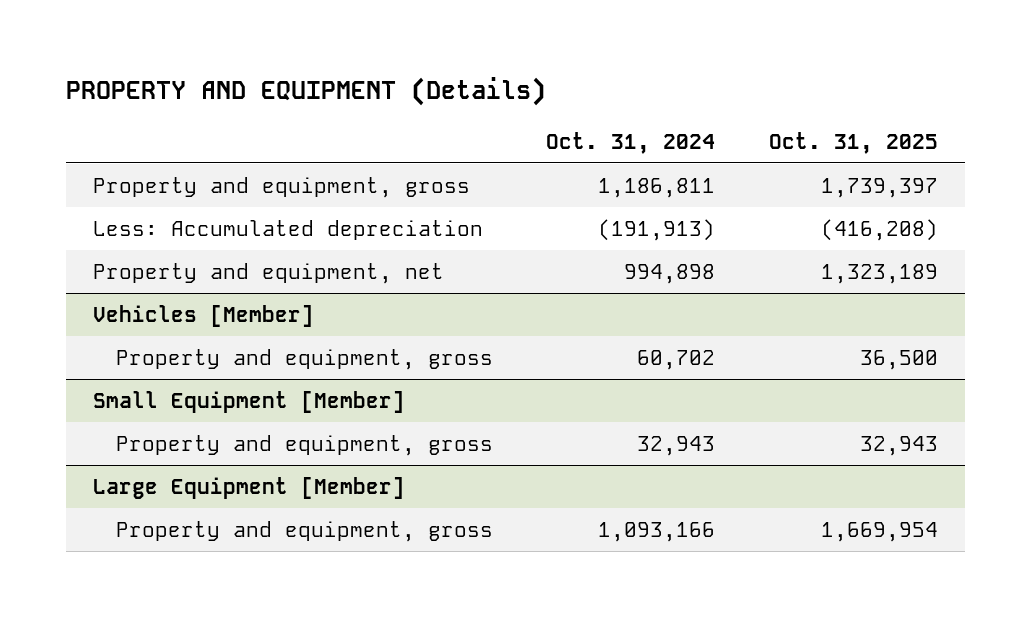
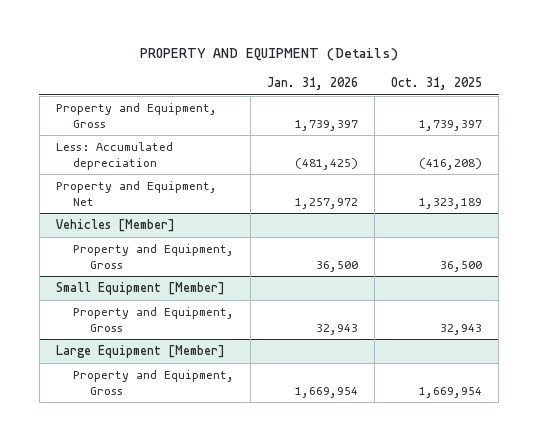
- | Oct. 31, 2024 | Oct. 31, 2025
+ | Jan. 31, 2026 | Oct. 31, 2025
- Property and equipment, gross | 1,186,811 | 1,739,397
+ Property and Equipment, Gross | 1,739,397 | 1,739,397
- Property and equipment, net | 994,898 | 1,323,189
+ Property and Equipment, Net | 1,257,972 | 1,323,189
@ Vehicles [Member]
- Property and equipment, gross | 60,702 | 36,500
+ Property and Equipment, Gross | 36,500 | 36,500
@ Small Equipment [Member]
- Property and equipment, gross | 32,943 | 32,943
+ Property and Equipment, Gross | 32,943 | 32,943
@ Large Equipment [Member]
- Property and equipment, gross | 1,093,166 | 1,669,954
+ Property and Equipment, Gross | 1,669,954 | 1,669,954

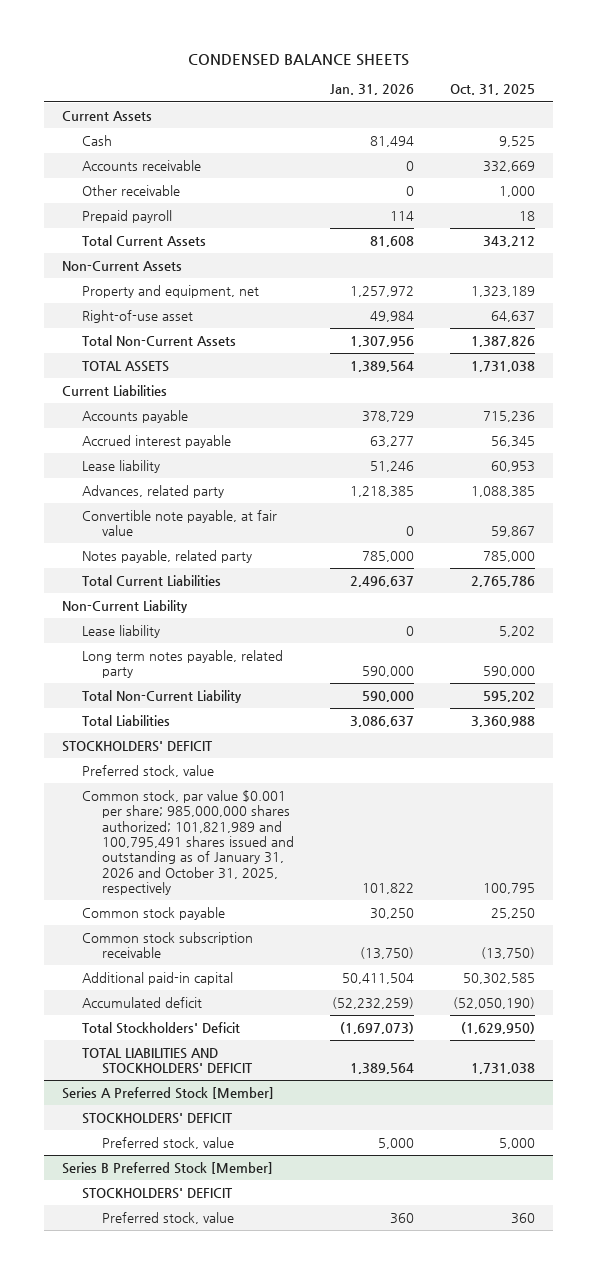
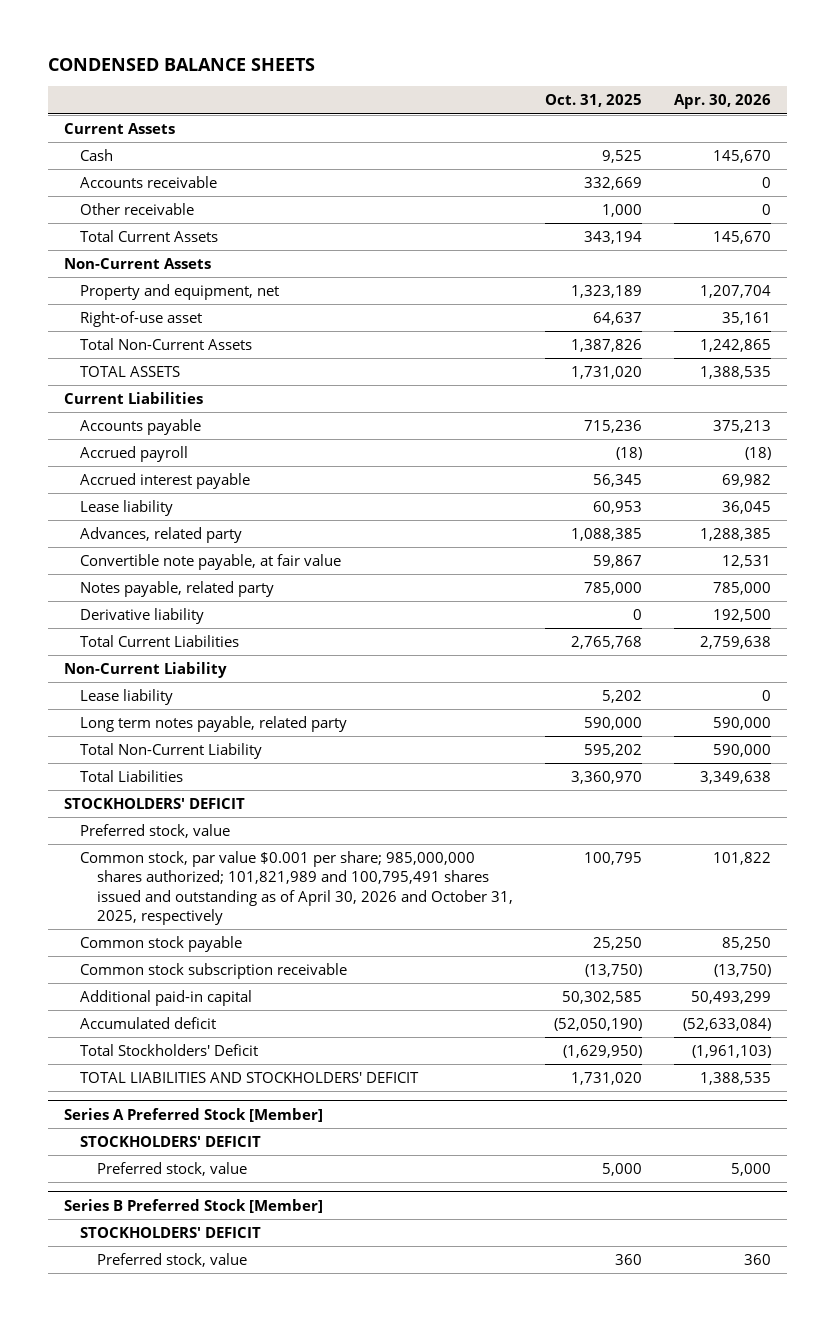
- | Jan. 31, 2026 | Oct. 31, 2025
+ | Oct. 31, 2025 | Apr. 30, 2026
- Prepaid payroll | 114 | 18
- Total Current Assets | 81,608 | 343,212
+ Total Current Assets | 343,194 | 145,670
- TOTAL ASSETS | 1,389,564 | 1,731,038
+ TOTAL ASSETS | 1,731,020 | 1,388,535
+ Accrued payroll | (18) | (18)
- Total Current Liabilities | 2,496,637 | 2,765,786
+ Derivative liability | 0 | 192,500
+ Total Current Liabilities | 2,765,768 | 2,759,638
- Total Liabilities | 3,086,637 | 3,360,988
+ Total Liabilities | 3,360,970 | 3,349,638
- Common stock, par value $0.001 per share; 985,000,000 shares authorized; 101,821,989 and 100,795,491 shares issued and outstanding as of January 31, 2026 and October 31, 2025, respectively | 101,822 | 100,795
+ Common stock, par value $0.001 per share; 985,000,000 shares authorized; 101,821,989 and 100,795,491 shares issued and outstanding as of April 30, 2026 and October 31, 2025, respectively | 100,795 | 101,822
- TOTAL LIABILITIES AND STOCKHOLDERS' DEFICIT | 1,389,564 | 1,731,038
+ TOTAL LIABILITIES AND STOCKHOLDERS' DEFICIT | 1,731,020 | 1,388,535

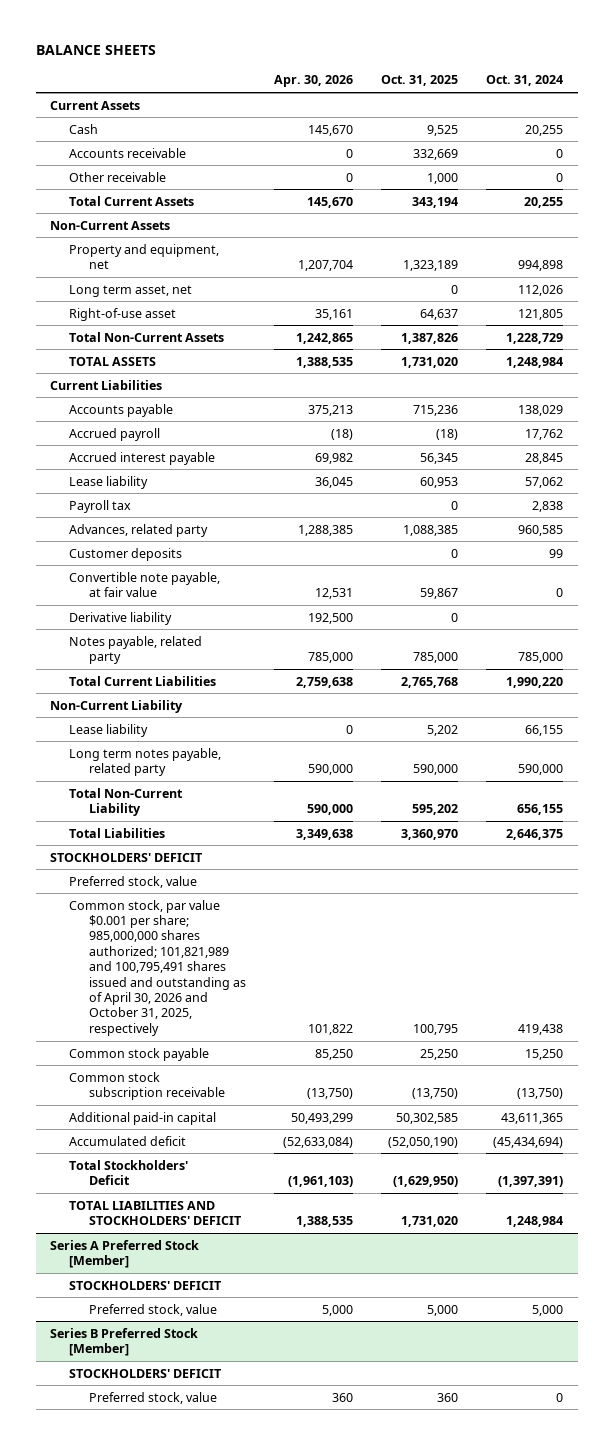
- CONDENSED BALANCE SHEETS
+ BALANCE SHEETS
- | Oct. 31, 2025 | Apr. 30, 2026
+ | Apr. 30, 2026 | Oct. 31, 2025 | Oct. 31, 2024
+ Long term asset, net | | 0 | 112,026
+ Payroll tax | | 0 | 2,838
+ Customer deposits | | 0 | 99
moved down: Notes payable, related party | 785,000 | 785,000 | 785,000

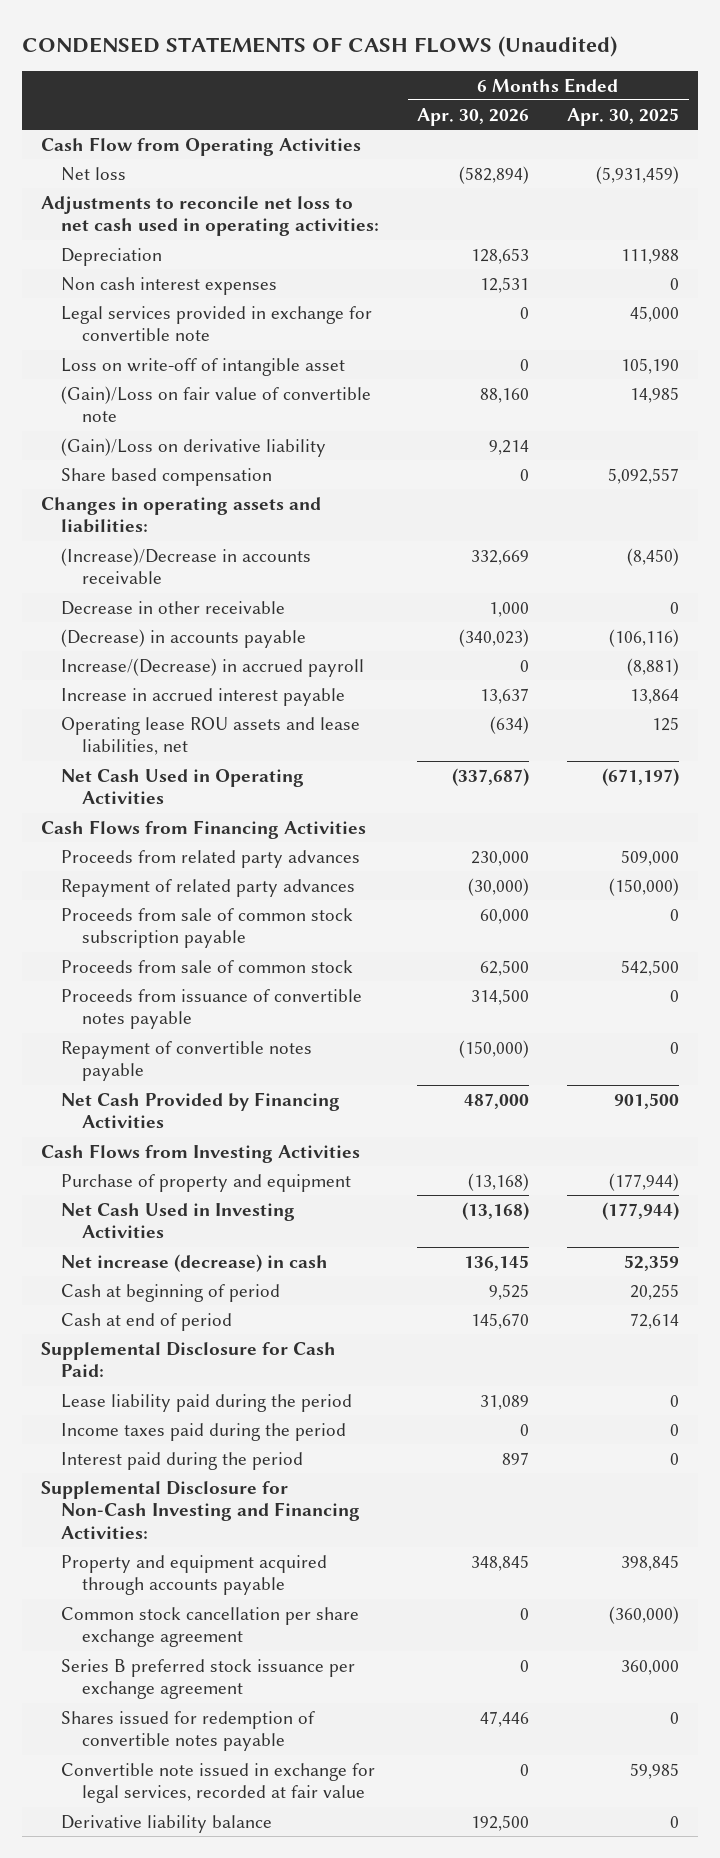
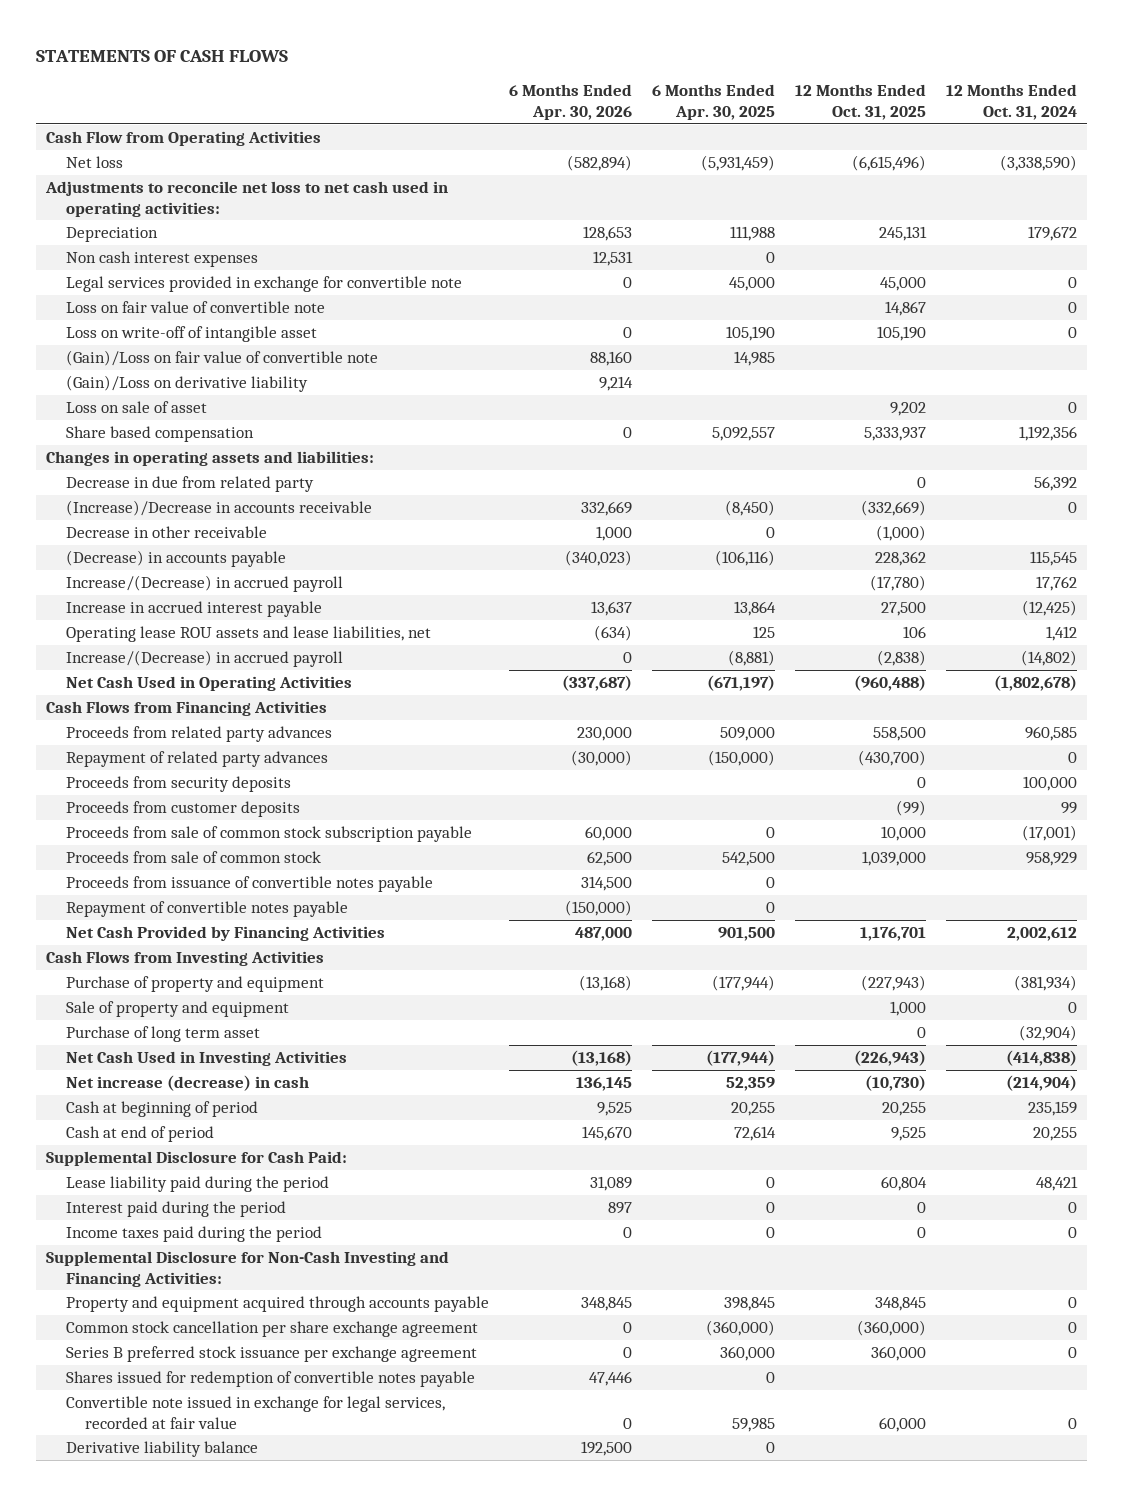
- CONDENSED STATEMENTS OF CASH FLOWS (Unaudited)
+ STATEMENTS OF CASH FLOWS
- | 6 Months Ended Apr. 30, 2026 | 6 Months Ended Apr. 30, 2025
+ | 6 Months Ended Apr. 30, 2026 | 6 Months Ended Apr. 30, 2025 | 12 Months Ended Oct. 31, 2025 | 12 Months Ended Oct. 31, 2024
+ Loss on fair value of convertible note | | | 14,867 | 0
+ Loss on sale of asset | | | 9,202 | 0
+ Decrease in due from related party | | | 0 | 56,392
+ Increase/(Decrease) in accrued payroll | | | (17,780) | 17,762
moved down: Increase/(Decrease) in accrued payroll | 0 | (8,881) | (2,838) | (14,802)
+ Proceeds from security deposits | | | 0 | 100,000
+ Proceeds from customer deposits | | | (99) | 99
+ Sale of property and equipment | | | 1,000 | 0
+ Purchase of long term asset | | | 0 | (32,904)
moved down: Income taxes paid during the period | 0 | 0 | 0 | 0

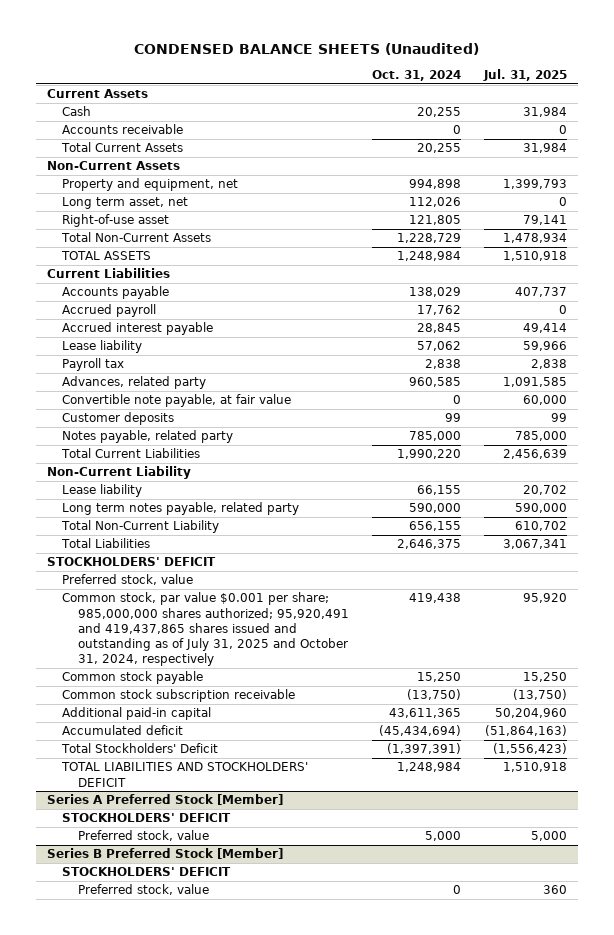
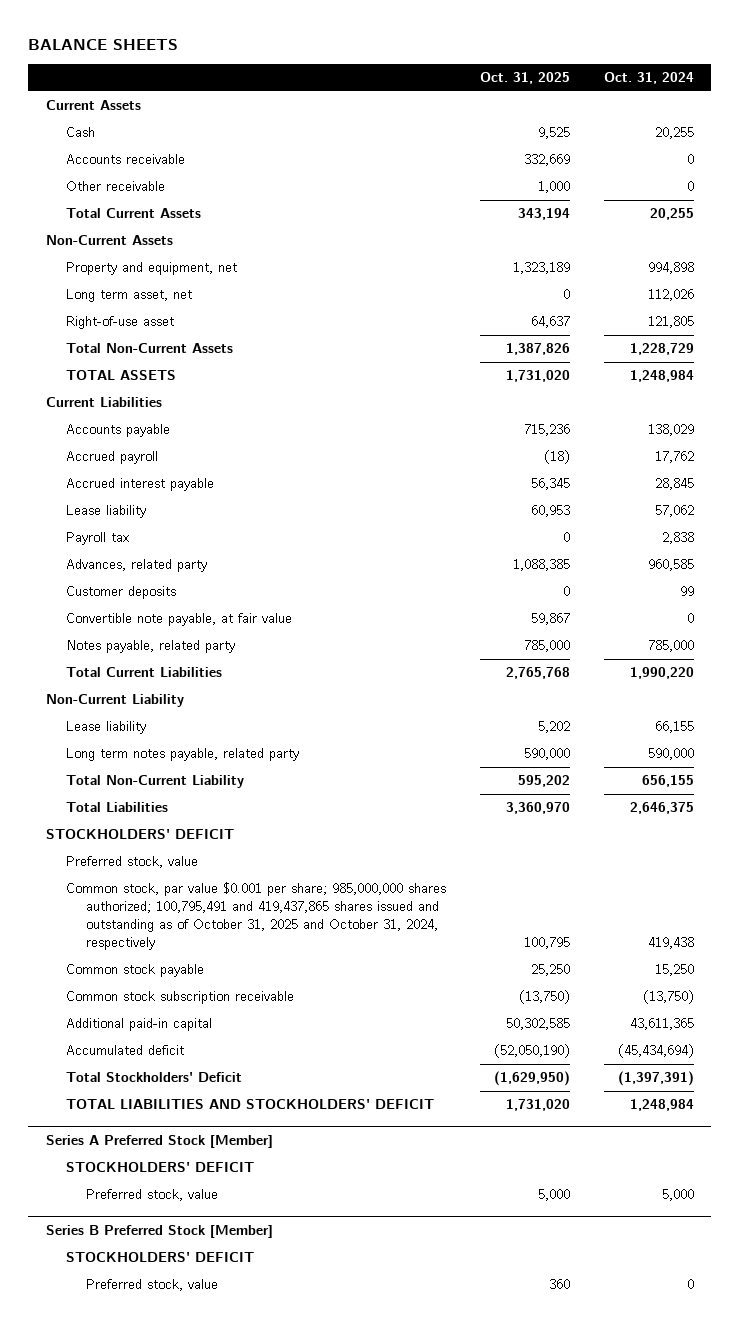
- CONDENSED BALANCE SHEETS (Unaudited)
+ BALANCE SHEETS
- | Oct. 31, 2024 | Jul. 31, 2025
+ | Oct. 31, 2025 | Oct. 31, 2024
+ Other receivable | 1,000 | 0
moved down: Convertible note payable, at fair value | 59,867 | 0
- Common stock, par value $0.001 per share; 985,000,000 shares authorized; 95,920,491 and 419,437,865 shares issued and outstanding as of July 31, 2025 and October 31, 2024, respectively | 419,438 | 95,920
+ Common stock, par value $0.001 per share; 985,000,000 shares authorized; 100,795,491 and 419,437,865 shares issued and outstanding as of October 31, 2025 and October 31, 2024, respectively | 100,795 | 419,438

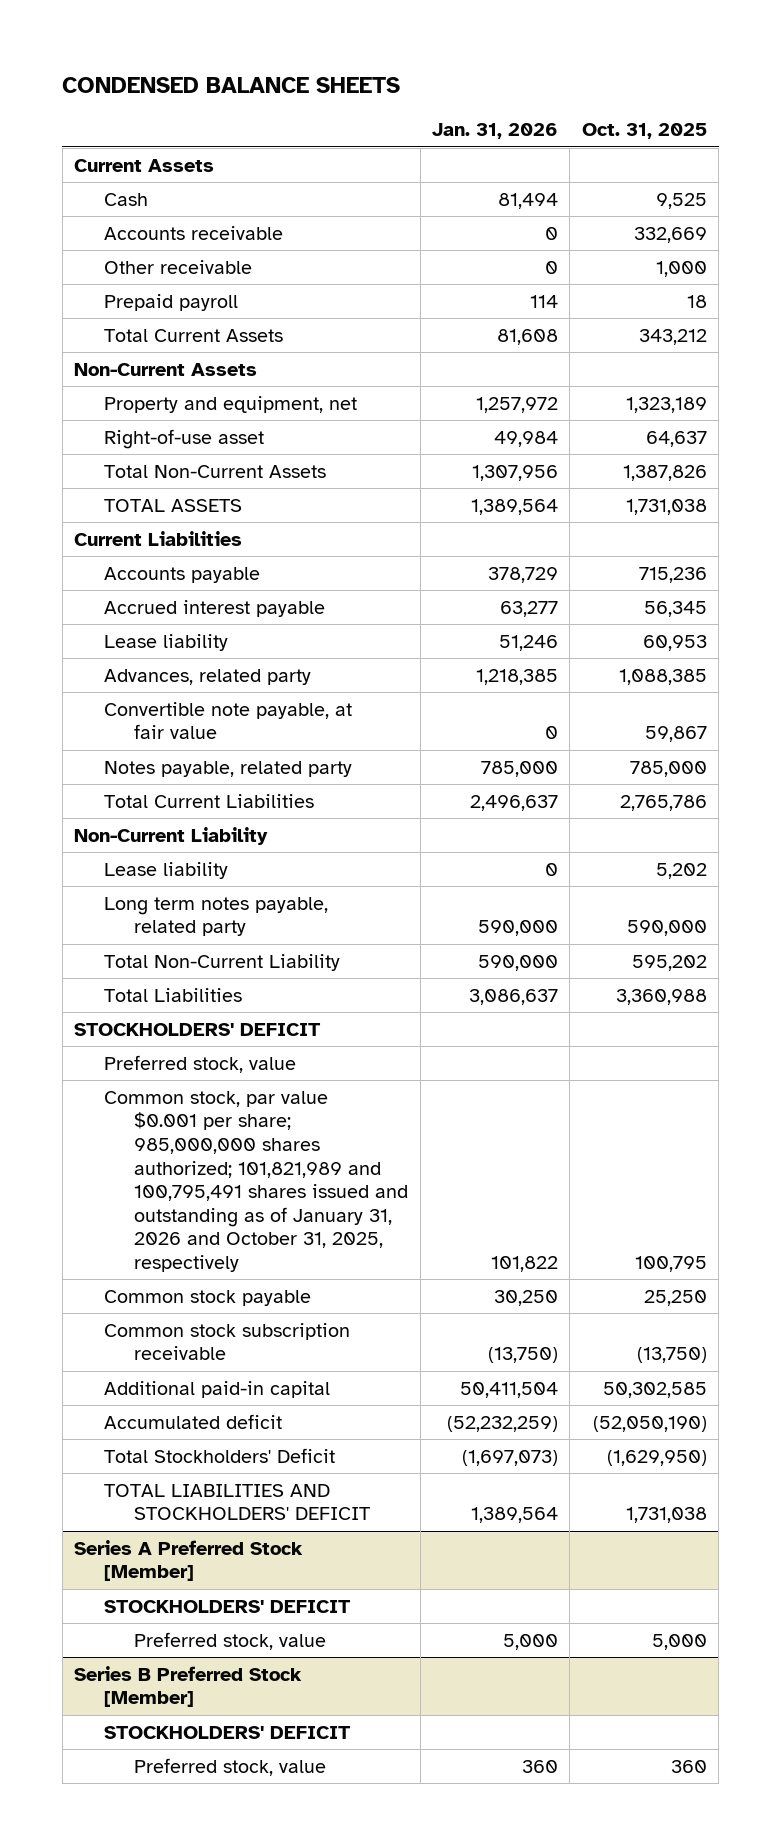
- BALANCE SHEETS
+ CONDENSED BALANCE SHEETS
- | Oct. 31, 2025 | Oct. 31, 2024
+ | Jan. 31, 2026 | Oct. 31, 2025
- Total Current Assets | 343,194 | 20,255
+ Prepaid payroll | 114 | 18
+ Total Current Assets | 81,608 | 343,212
- Long term asset, net | 0 | 112,026
- TOTAL ASSETS | 1,731,020 | 1,248,984
+ TOTAL ASSETS | 1,389,564 | 1,731,038
- Accrued payroll | (18) | 17,762
- Payroll tax | 0 | 2,838
- Customer deposits | 0 | 99
- Total Current Liabilities | 2,765,768 | 1,990,220
+ Total Current Liabilities | 2,496,637 | 2,765,786
- Total Liabilities | 3,360,970 | 2,646,375
+ Total Liabilities | 3,086,637 | 3,360,988
- Common stock, par value $0.001 per share; 985,000,000 shares authorized; 100,795,491 and 419,437,865 shares issued and outstanding as of October 31, 2025 and October 31, 2024, respectively | 100,795 | 419,438
+ Common stock, par value $0.001 per share; 985,000,000 shares authorized; 101,821,989 and 100,795,491 shares issued and outstanding as of January 31, 2026 and October 31, 2025, respectively | 101,822 | 100,795
- TOTAL LIABILITIES AND STOCKHOLDERS' DEFICIT | 1,731,020 | 1,248,984
+ TOTAL LIABILITIES AND STOCKHOLDERS' DEFICIT | 1,389,564 | 1,731,038

